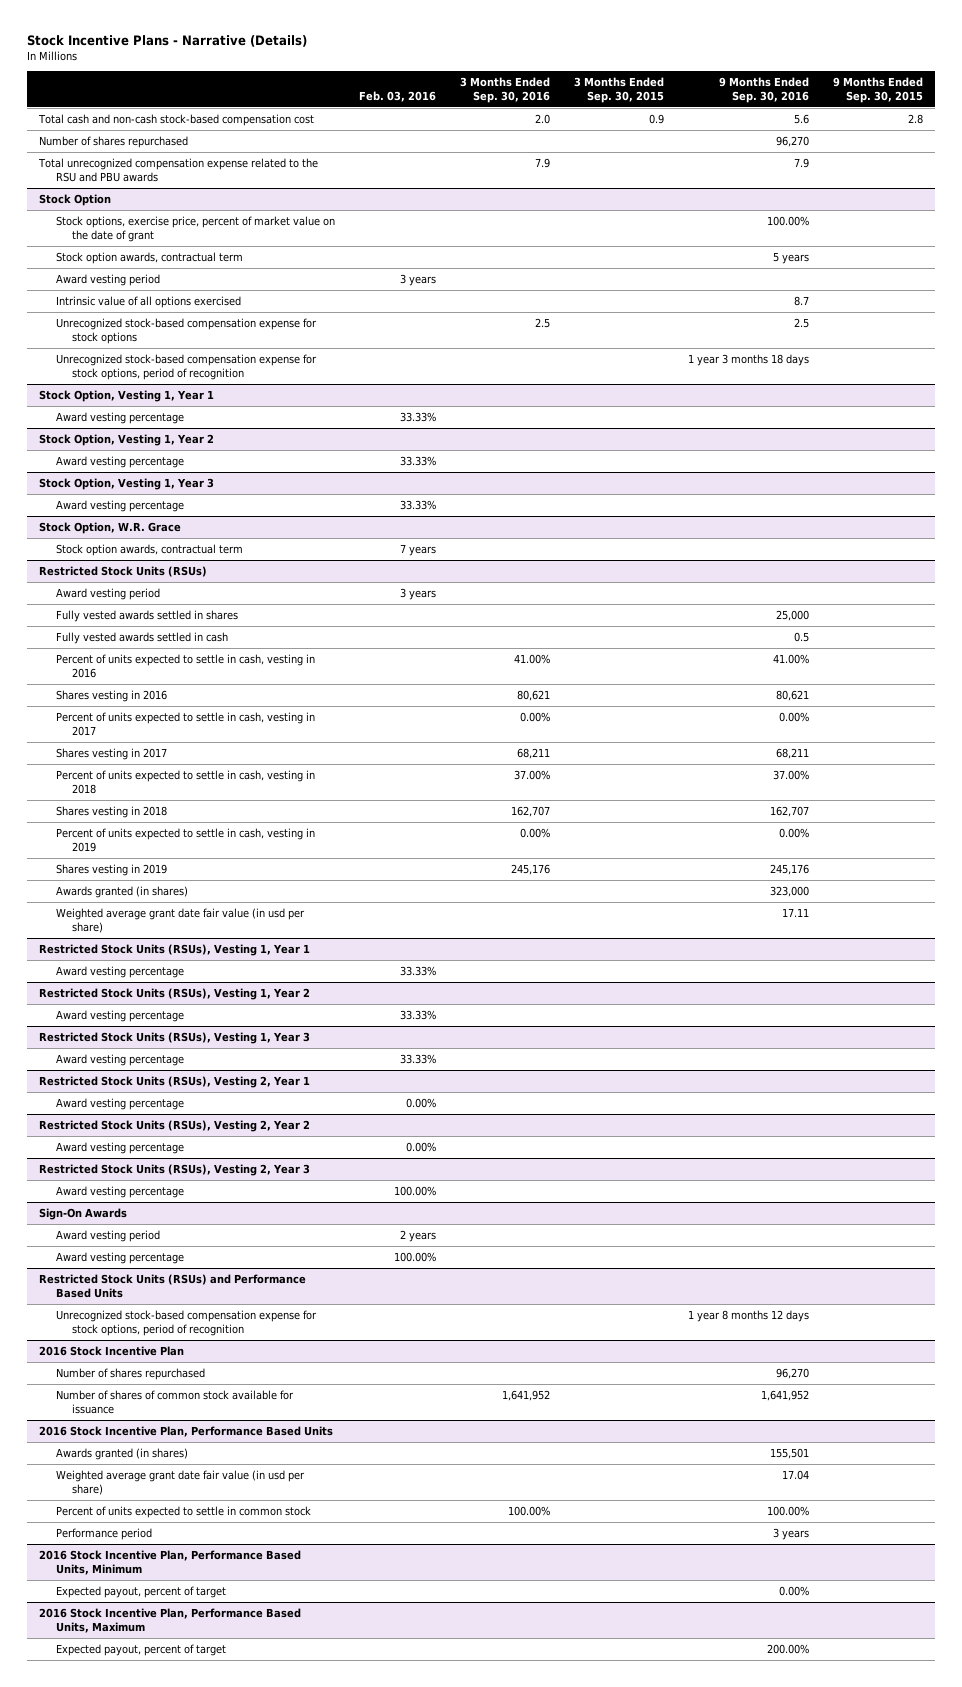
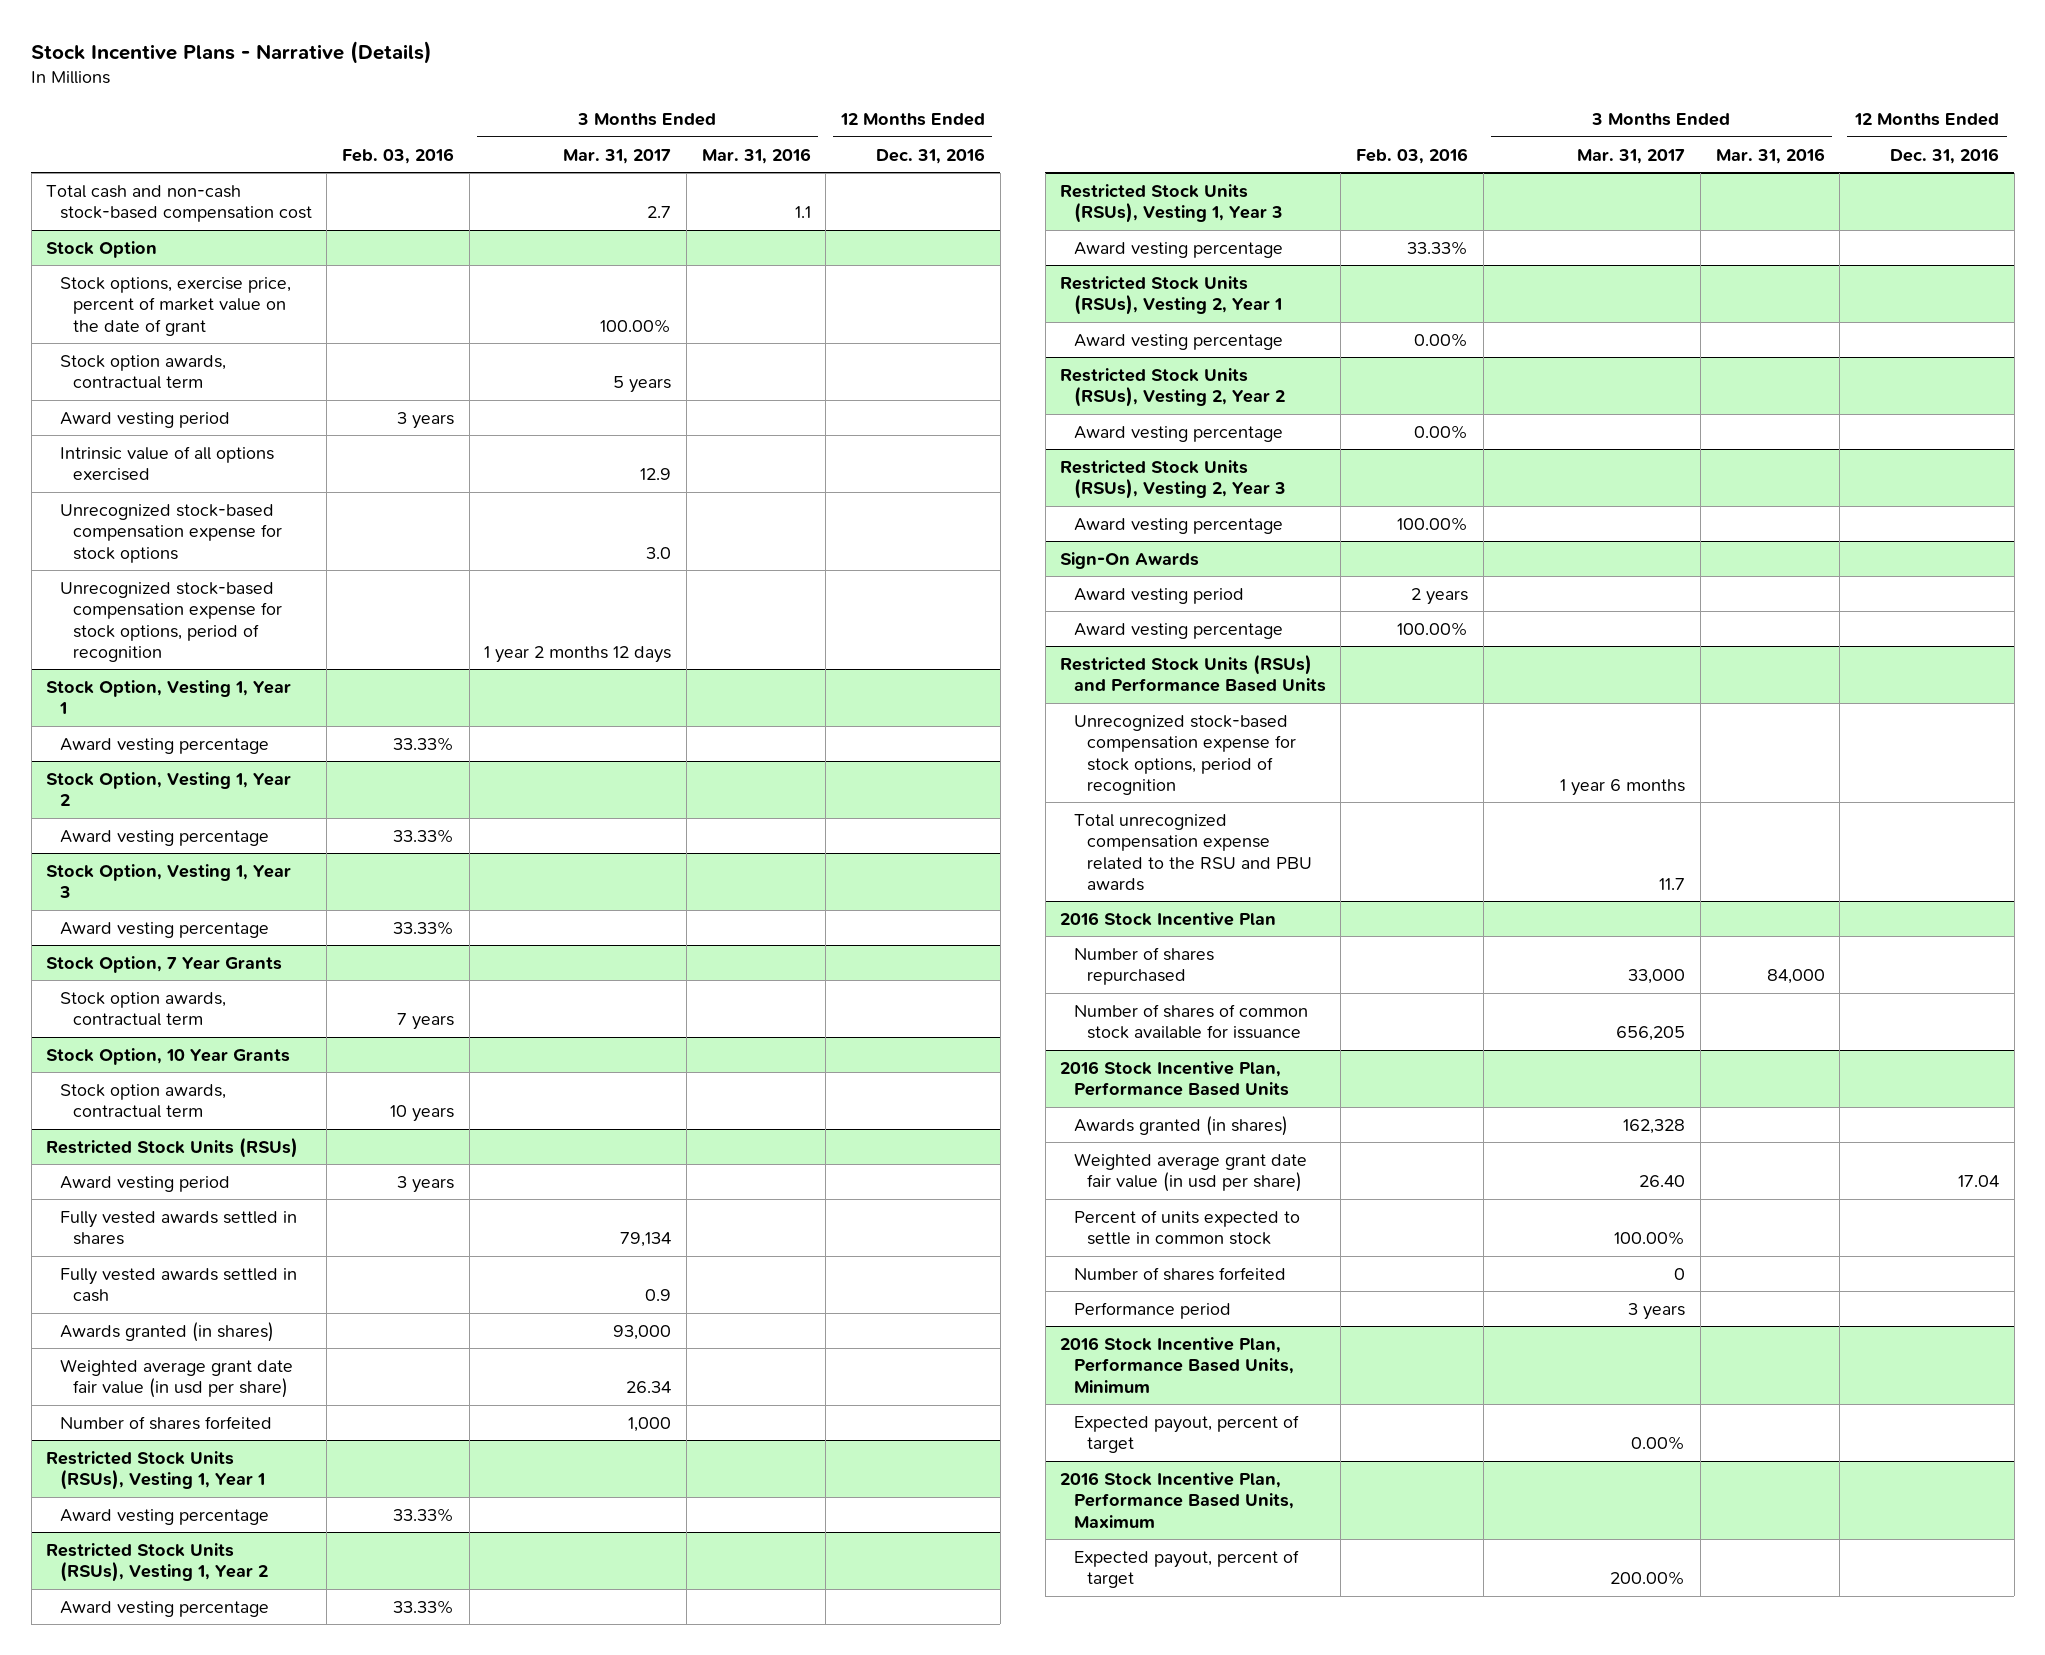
- | Feb. 03, 2016 | 3 Months Ended Sep. 30, 2016 | 3 Months Ended Sep. 30, 2015 | 9 Months Ended Sep. 30, 2016 | 9 Months Ended Sep. 30, 2015
+ | Feb. 03, 2016 | 3 Months Ended Mar. 31, 2017 | 3 Months Ended Mar. 31, 2016 | 12 Months Ended Dec. 31, 2016
- Number of shares repurchased | | | | 96,270 |
- Total unrecognized compensation expense related to the RSU and PBU awards | | 7.9 | | 7.9 |
- Stock Option, W.R. Grace
+ Stock Option, 7 Year Grants
+ Stock Option, 10 Year Grants
+ Stock option awards, contractual term | 10 years | | |
@ Restricted Stock Units (RSUs)
- Percent of units expected to settle in cash, vesting in 2016 | | 41.00% | | 41.00% |
- Shares vesting in 2016 | | 80,621 | | 80,621 |
- Percent of units expected to settle in cash, vesting in 2017 | | 0.00% | | 0.00% |
- Shares vesting in 2017 | | 68,211 | | 68,211 |
- Percent of units expected to settle in cash, vesting in 2018 | | 37.00% | | 37.00% |
- Shares vesting in 2018 | | 162,707 | | 162,707 |
- Percent of units expected to settle in cash, vesting in 2019 | | 0.00% | | 0.00% |
- Shares vesting in 2019 | | 245,176 | | 245,176 |
+ Number of shares forfeited | | 1,000 | |
@ Restricted Stock Units (RSUs) and Performance Based Units
+ Total unrecognized compensation expense related to the RSU and PBU awards | | 11.7 | |
@ 2016 Stock Incentive Plan, Performance Based Units
+ Number of shares forfeited | | 0 | |

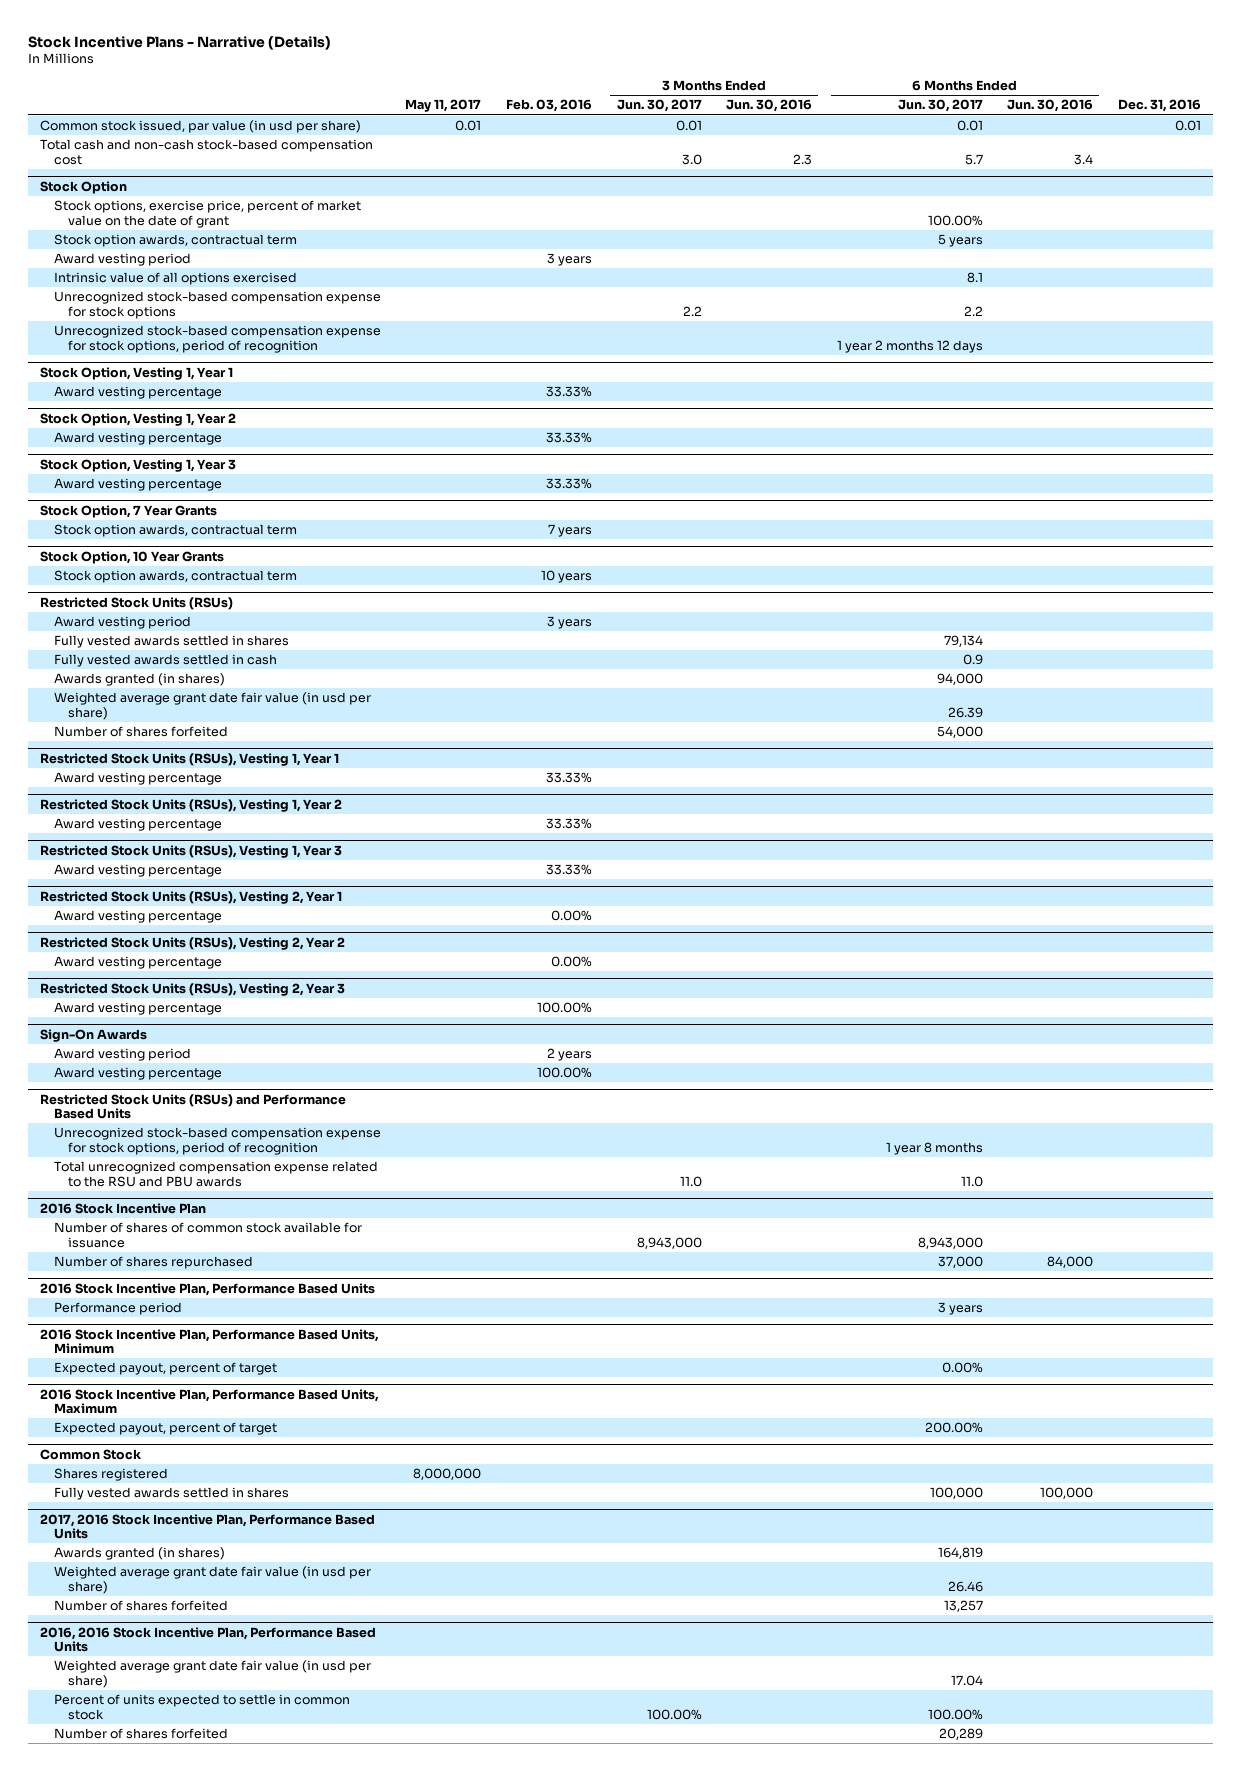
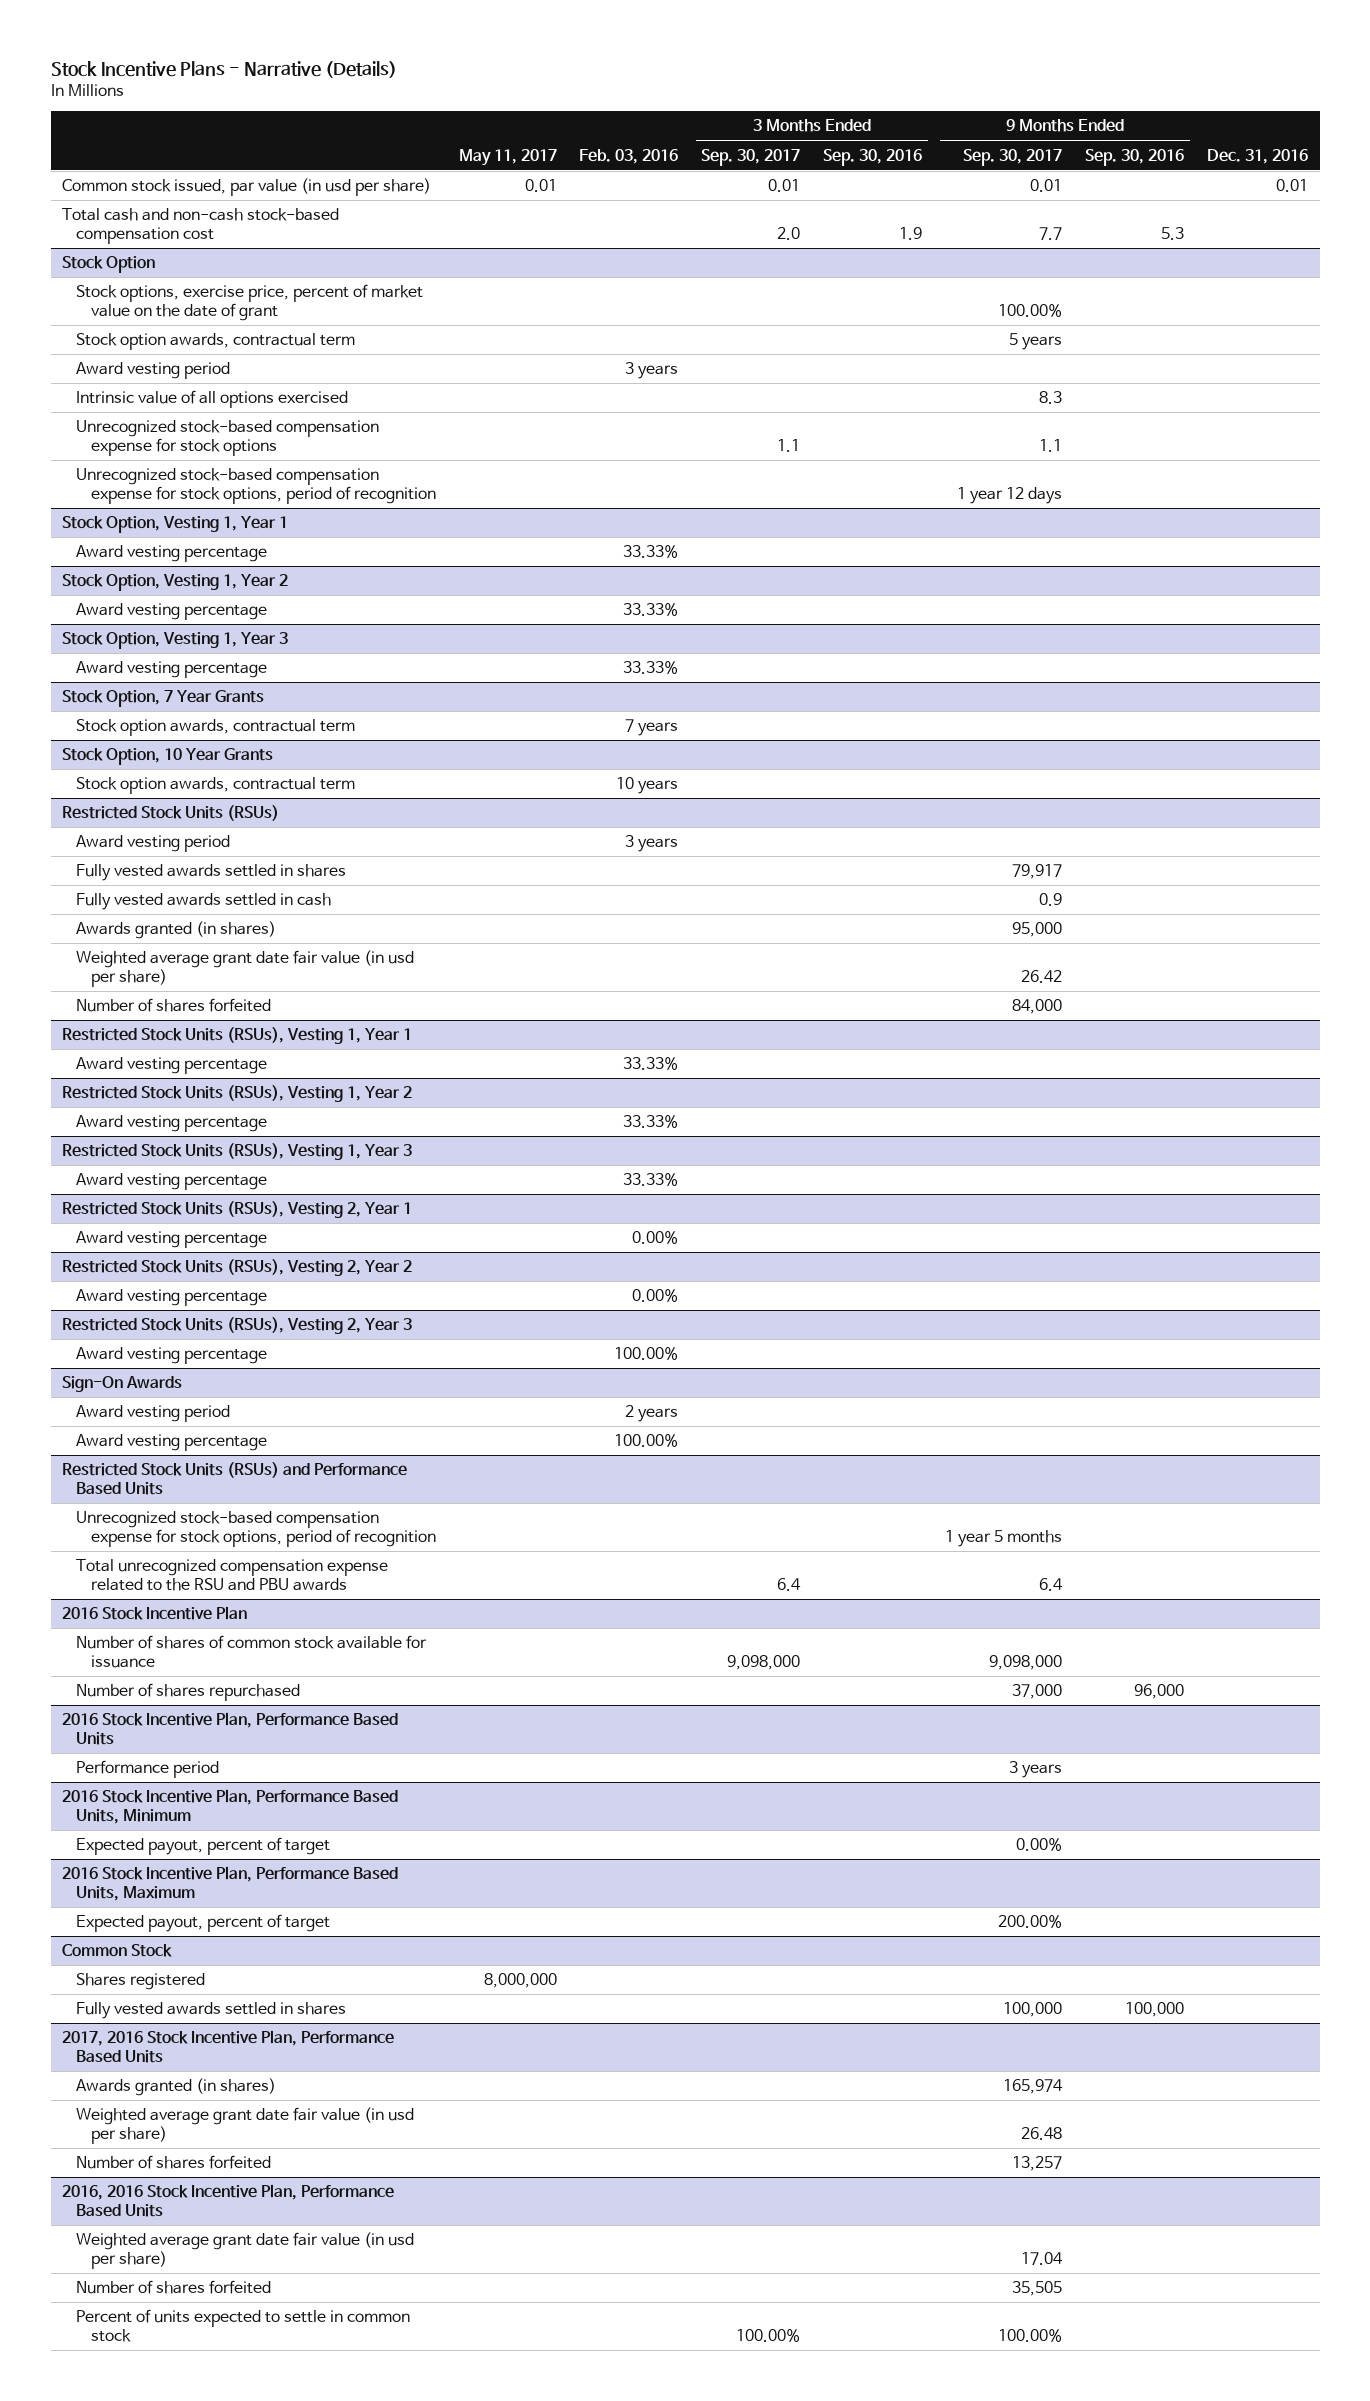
- | May 11, 2017 | Feb. 03, 2016 | 3 Months Ended Jun. 30, 2017 | 3 Months Ended Jun. 30, 2016 | 6 Months Ended Jun. 30, 2017 | 6 Months Ended Jun. 30, 2016 | Dec. 31, 2016
+ | May 11, 2017 | Feb. 03, 2016 | 3 Months Ended Sep. 30, 2017 | 3 Months Ended Sep. 30, 2016 | 9 Months Ended Sep. 30, 2017 | 9 Months Ended Sep. 30, 2016 | Dec. 31, 2016
@ 2016, 2016 Stock Incentive Plan, Performance Based Units
moved down: Percent of units expected to settle in common stock | | | 100.00% | | 100.00% | |

